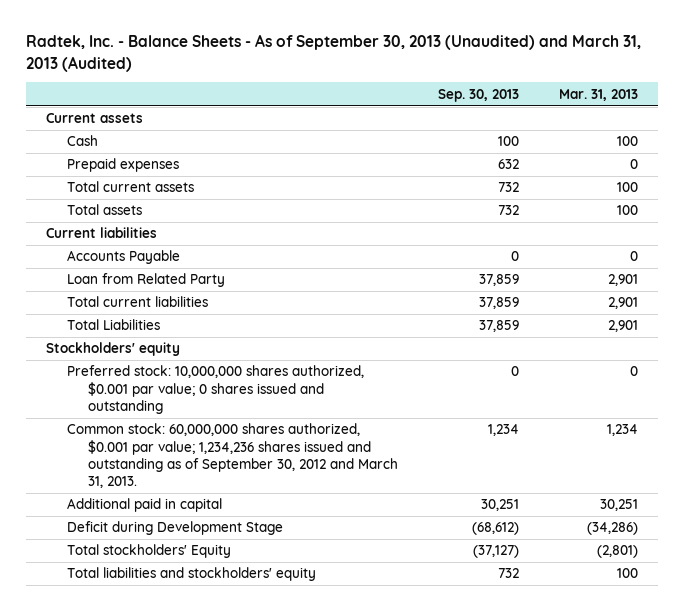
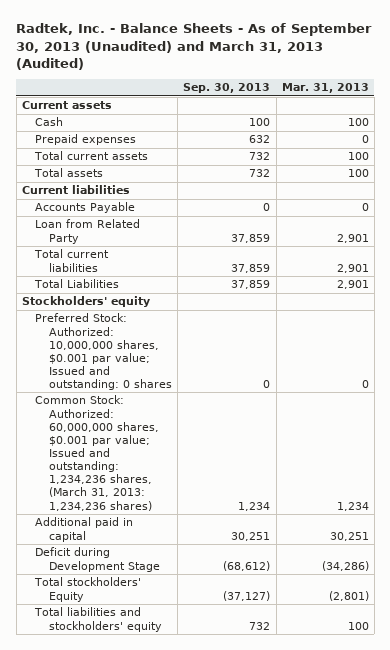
- Preferred stock: 10,000,000 shares authorized, $0.001 par value; 0 shares issued and outstanding | 0 | 0
- Common stock: 60,000,000 shares authorized, $0.001 par value; 1,234,236 shares issued and outstanding as of September 30, 2012 and March 31, 2013. | 1,234 | 1,234
+ Preferred Stock: Authorized: 10,000,000 shares, $0.001 par value; Issued and outstanding: 0 shares | 0 | 0
+ Common Stock: Authorized: 60,000,000 shares, $0.001 par value; Issued and outstanding: 1,234,236 shares, (March 31, 2013: 1,234,236 shares) | 1,234 | 1,234

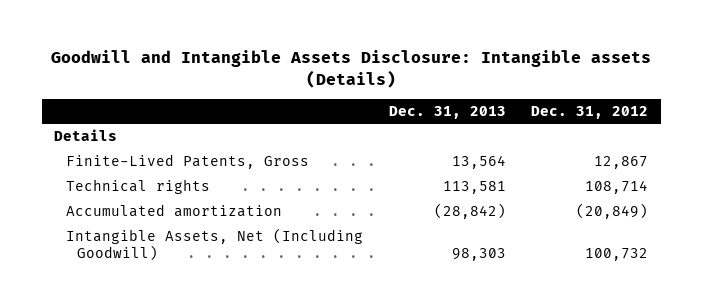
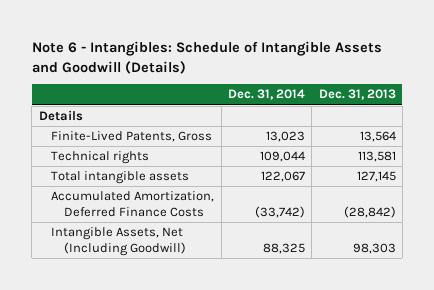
- Goodwill and Intangible Assets Disclosure: Intangible assets (Details)
+ Note 6 - Intangibles: Schedule of Intangible Assets and Goodwill (Details)
- | Dec. 31, 2013 | Dec. 31, 2012
+ | Dec. 31, 2014 | Dec. 31, 2013
- Accumulated amortization | (28,842) | (20,849)
+ Total intangible assets | 122,067 | 127,145
+ Accumulated Amortization, Deferred Finance Costs | (33,742) | (28,842)

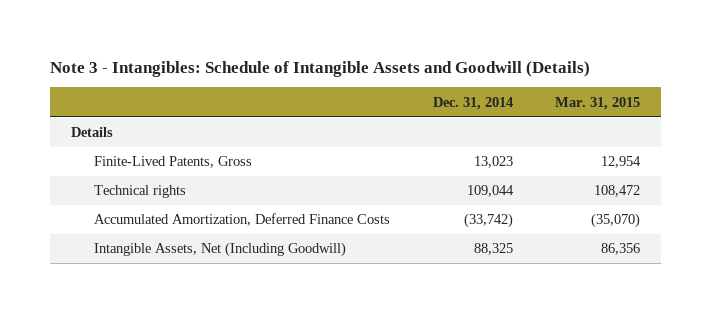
- Note 6 - Intangibles: Schedule of Intangible Assets and Goodwill (Details)
+ Note 3 - Intangibles: Schedule of Intangible Assets and Goodwill (Details)
- | Dec. 31, 2014 | Dec. 31, 2013
+ | Dec. 31, 2014 | Mar. 31, 2015
- Total intangible assets | 122,067 | 127,145

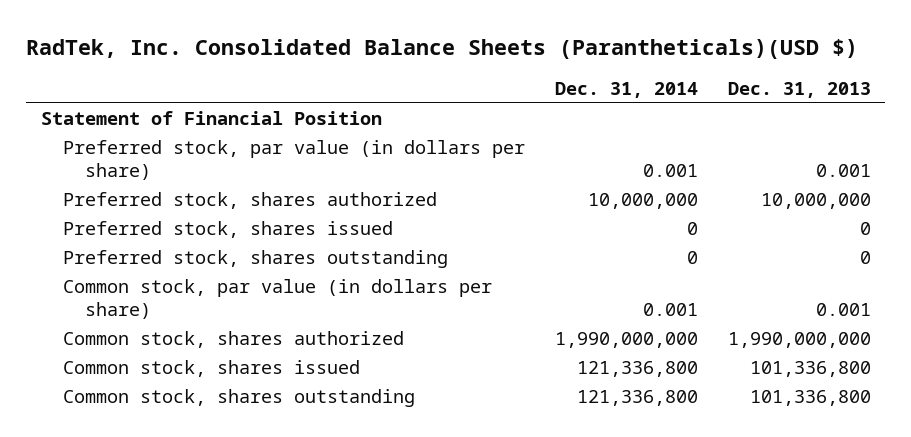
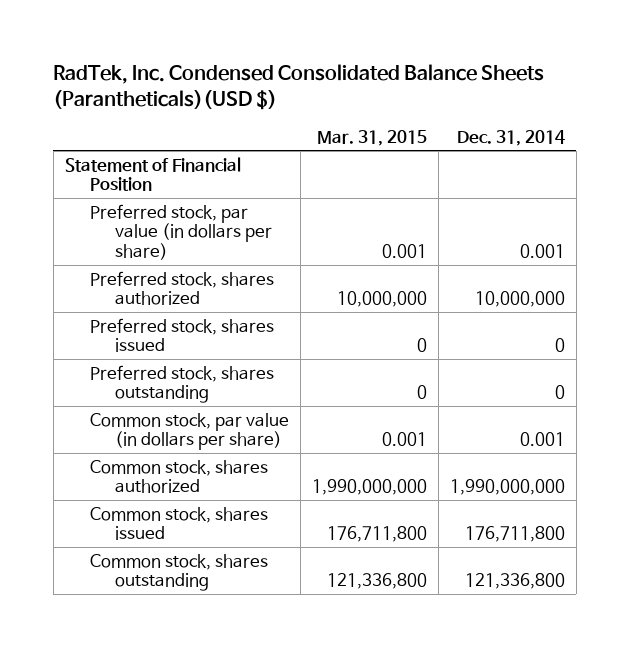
- RadTek, Inc. Consolidated Balance Sheets (Parantheticals)(USD $)
+ RadTek, Inc. Condensed Consolidated Balance Sheets (Parantheticals)(USD $)
- | Dec. 31, 2014 | Dec. 31, 2013
+ | Mar. 31, 2015 | Dec. 31, 2014
- Common stock, shares issued | 121,336,800 | 101,336,800
+ Common stock, shares issued | 176,711,800 | 176,711,800

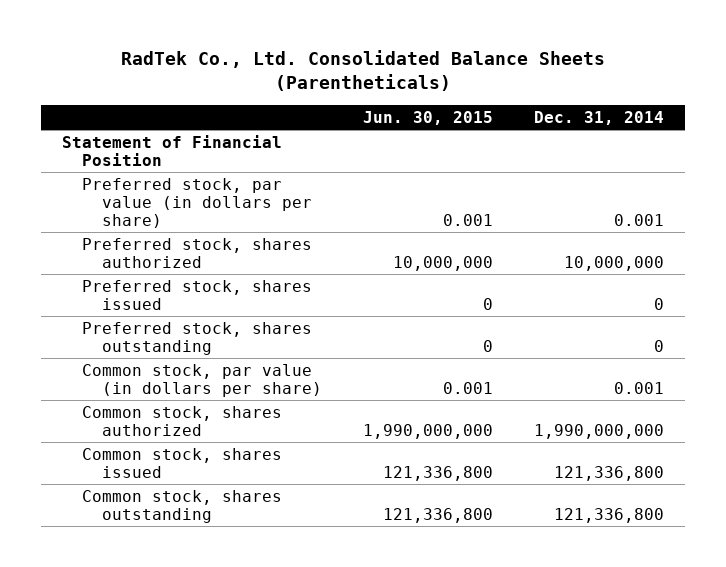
- RadTek, Inc. Condensed Consolidated Balance Sheets (Parantheticals)(USD $)
+ RadTek Co., Ltd. Consolidated Balance Sheets (Parentheticals)
- | Mar. 31, 2015 | Dec. 31, 2014
+ | Jun. 30, 2015 | Dec. 31, 2014
- Common stock, shares issued | 176,711,800 | 176,711,800
+ Common stock, shares issued | 121,336,800 | 121,336,800

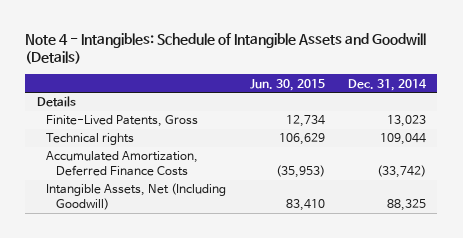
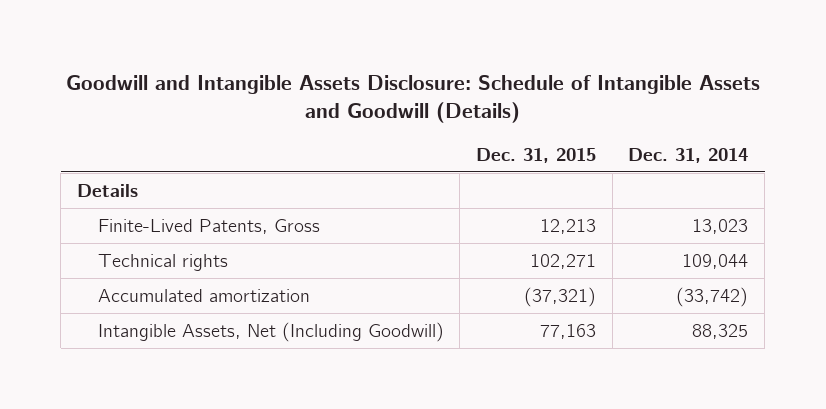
- Note 4 - Intangibles: Schedule of Intangible Assets and Goodwill (Details)
+ Goodwill and Intangible Assets Disclosure: Schedule of Intangible Assets and Goodwill (Details)
- | Jun. 30, 2015 | Dec. 31, 2014
+ | Dec. 31, 2015 | Dec. 31, 2014
- Accumulated Amortization, Deferred Finance Costs | (35,953) | (33,742)
+ Accumulated amortization | (37,321) | (33,742)

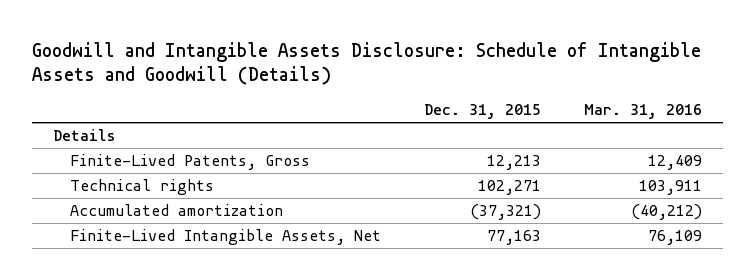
- | Dec. 31, 2015 | Dec. 31, 2014
+ | Dec. 31, 2015 | Mar. 31, 2016
- Intangible Assets, Net (Including Goodwill) | 77,163 | 88,325
+ Finite-Lived Intangible Assets, Net | 77,163 | 76,109

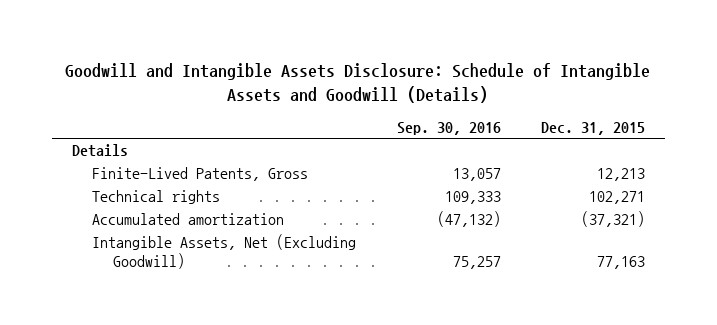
- | Dec. 31, 2015 | Mar. 31, 2016
+ | Sep. 30, 2016 | Dec. 31, 2015
- Finite-Lived Intangible Assets, Net | 77,163 | 76,109
+ Intangible Assets, Net (Excluding Goodwill) | 75,257 | 77,163

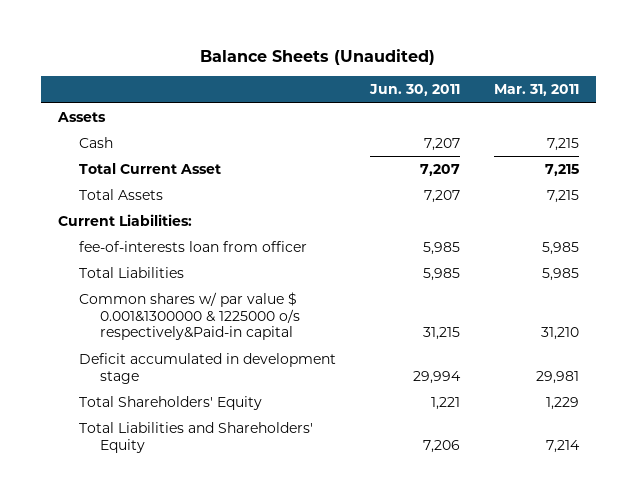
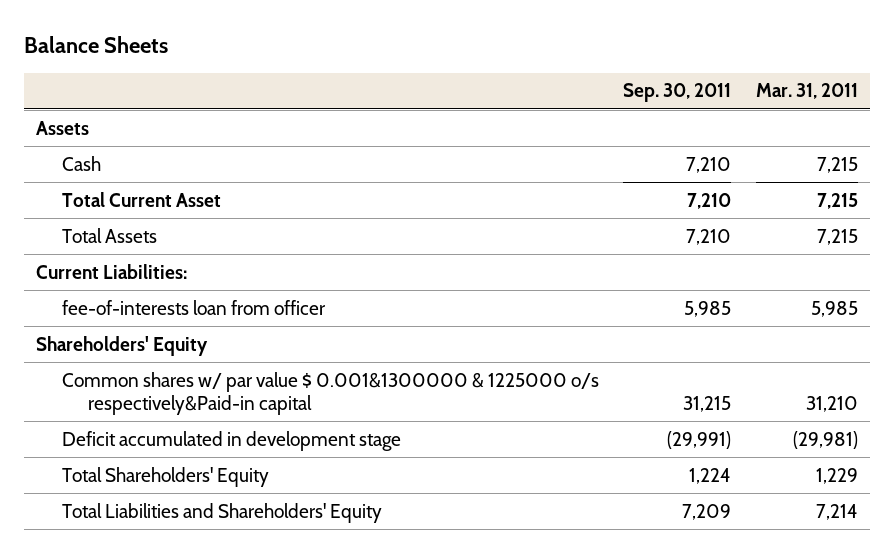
- Balance Sheets (Unaudited)
+ Balance Sheets
- | Jun. 30, 2011 | Mar. 31, 2011
+ | Sep. 30, 2011 | Mar. 31, 2011
- Total Liabilities | 5,985 | 5,985
+ Shareholders' Equity
- Deficit accumulated in development stage | 29,994 | 29,981
+ Deficit accumulated in development stage | (29,991) | (29,981)

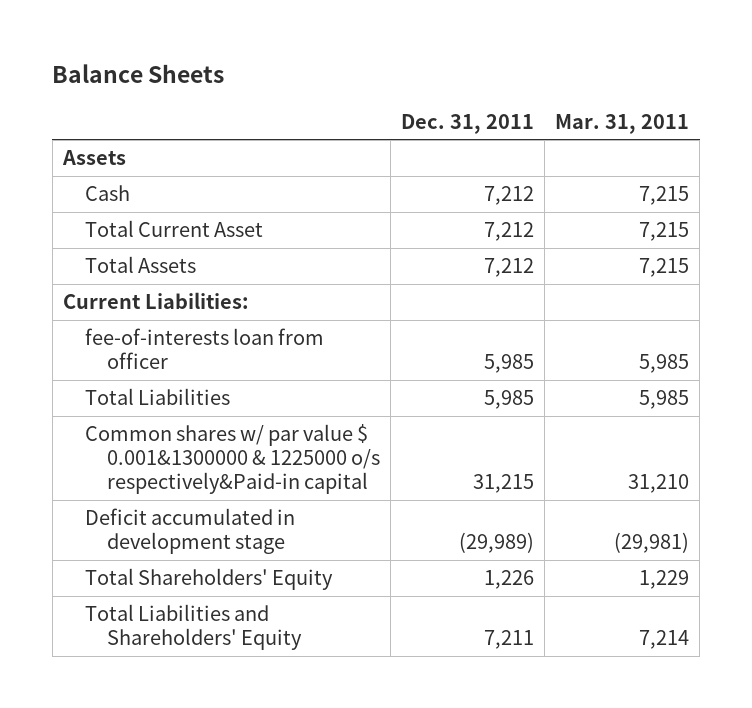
- | Sep. 30, 2011 | Mar. 31, 2011
+ | Dec. 31, 2011 | Mar. 31, 2011
- Shareholders' Equity
+ Total Liabilities | 5,985 | 5,985

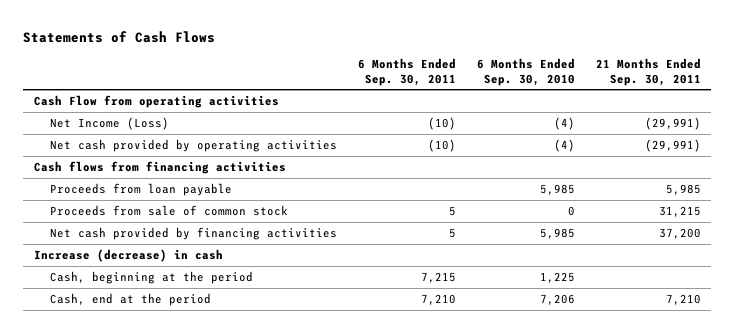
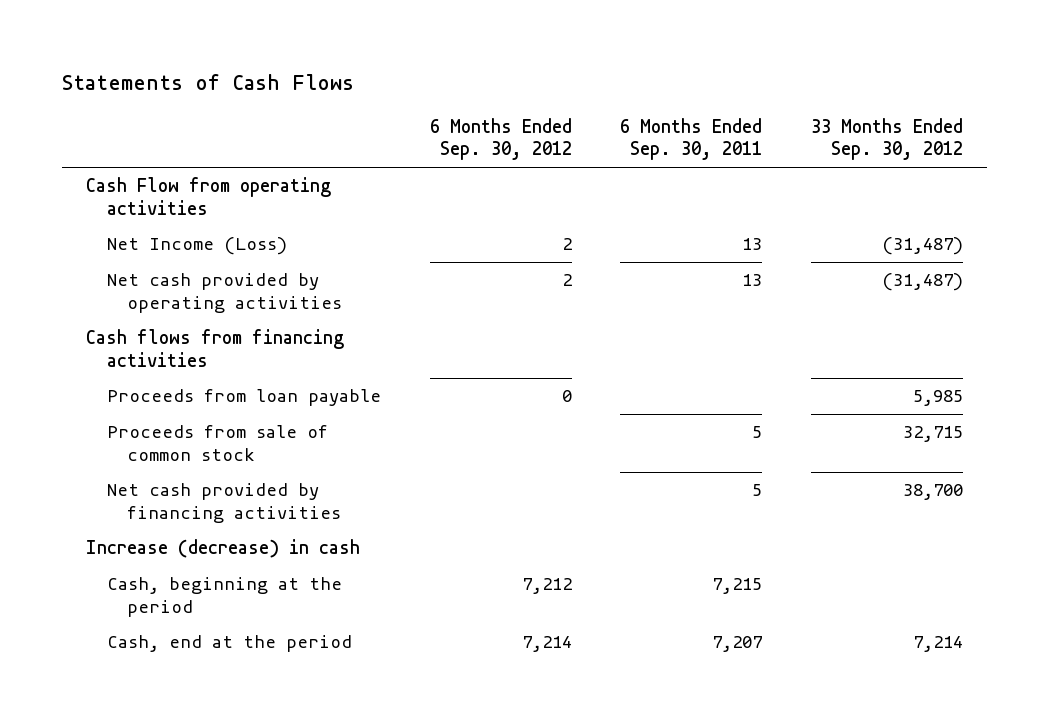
- | 6 Months Ended Sep. 30, 2011 | 6 Months Ended Sep. 30, 2010 | 21 Months Ended Sep. 30, 2011
+ | 6 Months Ended Sep. 30, 2012 | 6 Months Ended Sep. 30, 2011 | 33 Months Ended Sep. 30, 2012
- Net Income (Loss) | (10) | (4) | (29,991)
- Net cash provided by operating activities | (10) | (4) | (29,991)
+ Net Income (Loss) | 2 | 13 | (31,487)
+ Net cash provided by operating activities | 2 | 13 | (31,487)
- Cash, end at the period | 7,210 | 7,206 | 7,210
+ Cash, end at the period | 7,214 | 7,207 | 7,214

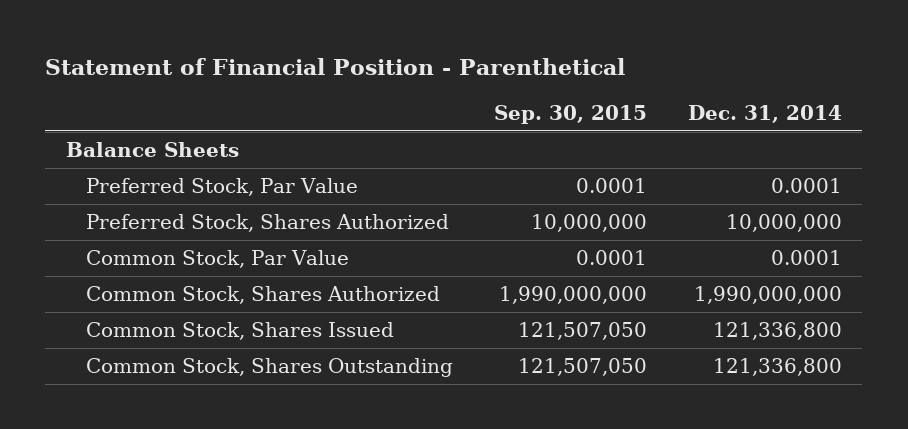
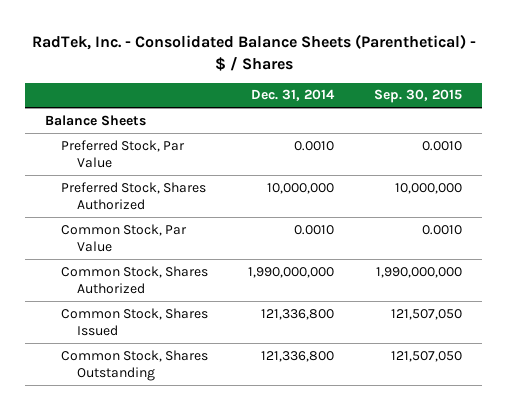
- Statement of Financial Position - Parenthetical
+ RadTek, Inc. - Consolidated Balance Sheets (Parenthetical) - $ / Shares
- | Sep. 30, 2015 | Dec. 31, 2014
+ | Dec. 31, 2014 | Sep. 30, 2015
- Preferred Stock, Par Value | 0.0001 | 0.0001
+ Preferred Stock, Par Value | 0.0010 | 0.0010
- Common Stock, Par Value | 0.0001 | 0.0001
+ Common Stock, Par Value | 0.0010 | 0.0010

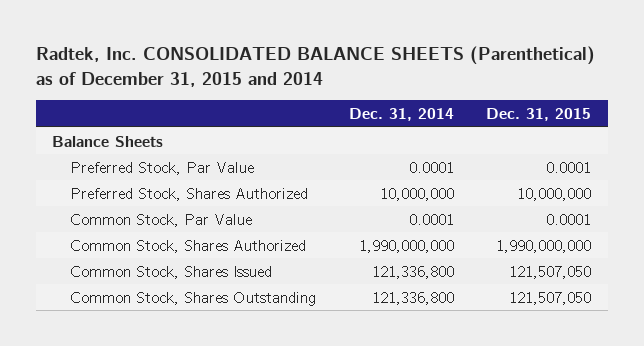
- RadTek, Inc. - Consolidated Balance Sheets (Parenthetical) - $ / Shares
+ Radtek, Inc. CONSOLIDATED BALANCE SHEETS (Parenthetical) as of December 31, 2015 and 2014
- | Dec. 31, 2014 | Sep. 30, 2015
+ | Dec. 31, 2014 | Dec. 31, 2015
- Preferred Stock, Par Value | 0.0010 | 0.0010
+ Preferred Stock, Par Value | 0.0001 | 0.0001
- Common Stock, Par Value | 0.0010 | 0.0010
+ Common Stock, Par Value | 0.0001 | 0.0001

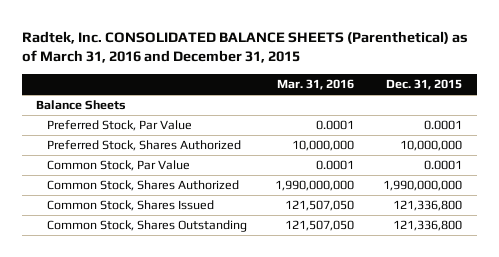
- Radtek, Inc. CONSOLIDATED BALANCE SHEETS (Parenthetical) as of December 31, 2015 and 2014
+ Radtek, Inc. CONSOLIDATED BALANCE SHEETS (Parenthetical) as of March 31, 2016 and December 31, 2015
- | Dec. 31, 2014 | Dec. 31, 2015
+ | Mar. 31, 2016 | Dec. 31, 2015
- Common Stock, Shares Issued | 121,336,800 | 121,507,050
- Common Stock, Shares Outstanding | 121,336,800 | 121,507,050
+ Common Stock, Shares Issued | 121,507,050 | 121,336,800
+ Common Stock, Shares Outstanding | 121,507,050 | 121,336,800

